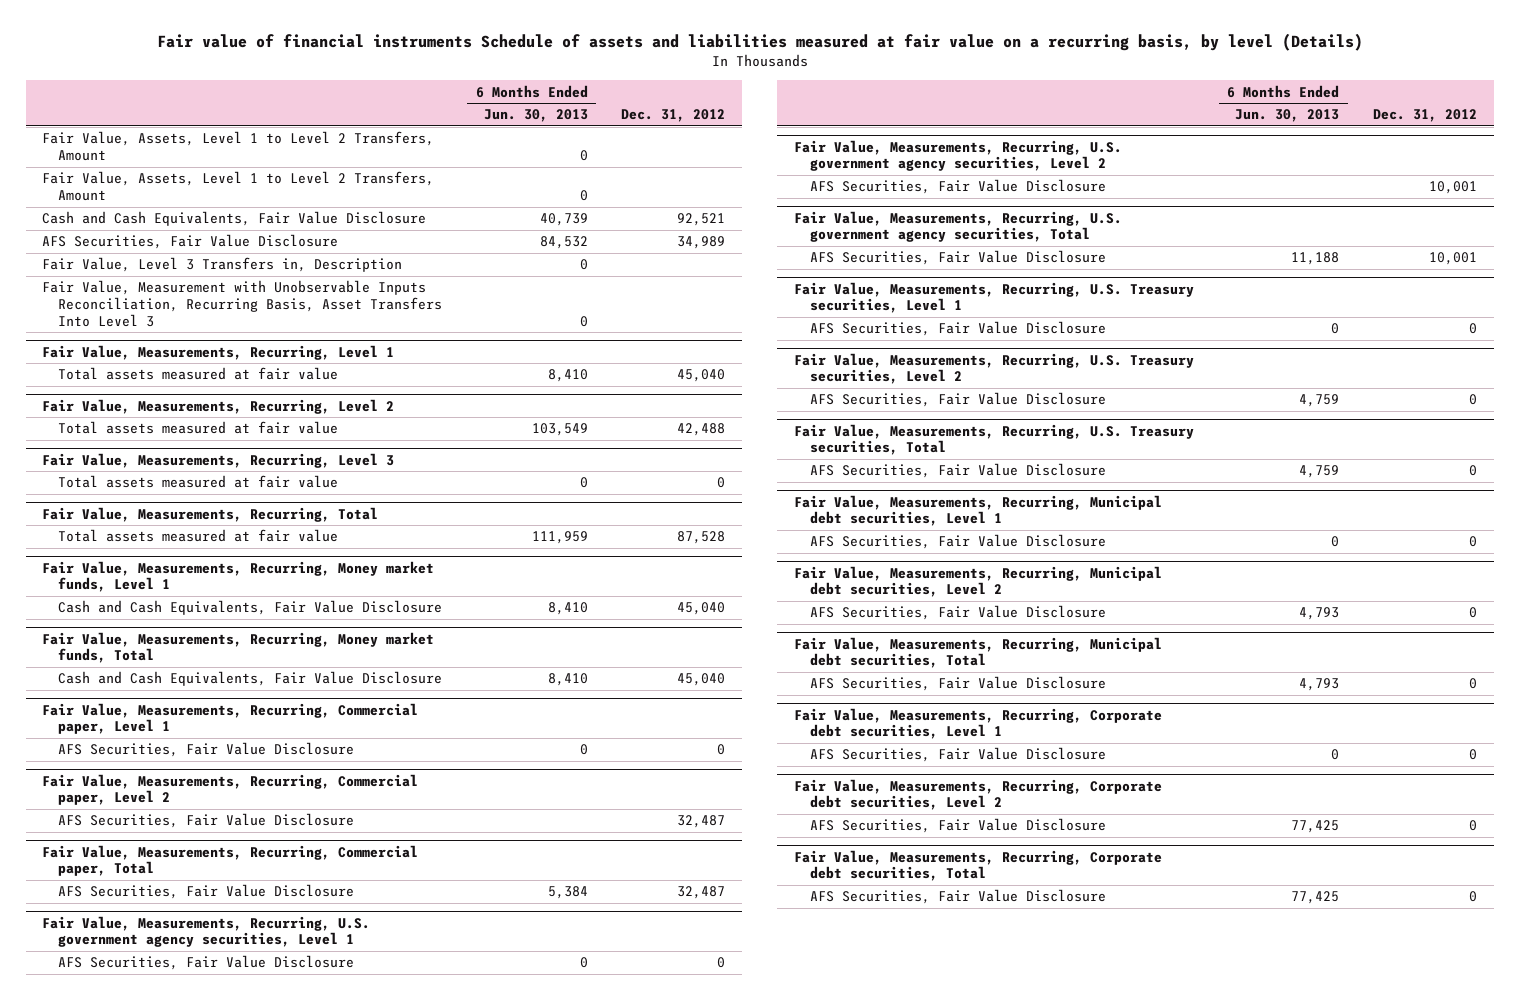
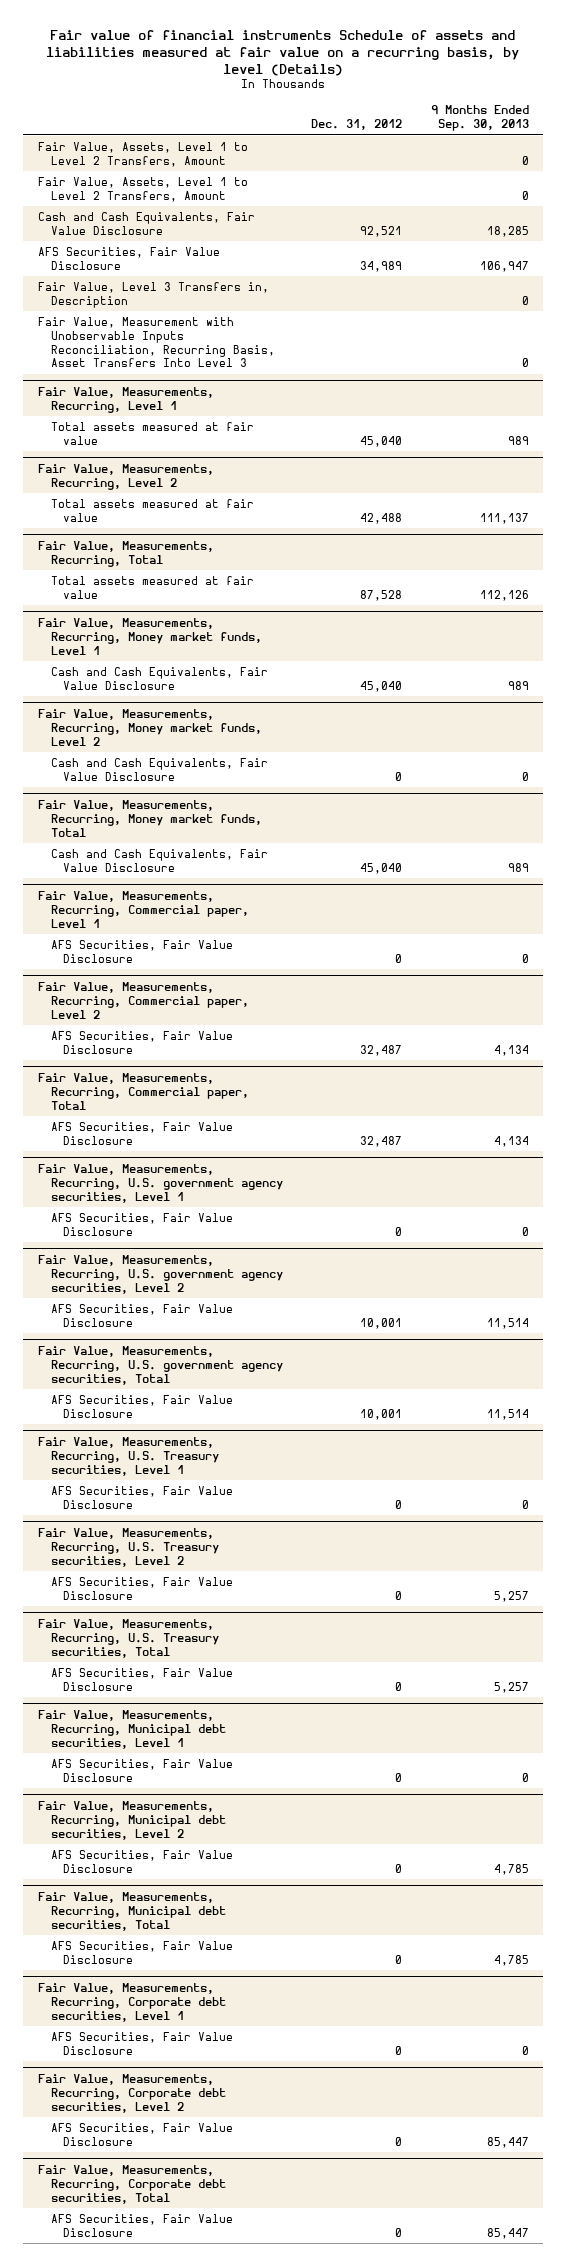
- | 6 Months Ended Jun. 30, 2013 | Dec. 31, 2012
+ | Dec. 31, 2012 | 9 Months Ended Sep. 30, 2013
- Fair Value, Measurements, Recurring, Level 3
- Total assets measured at fair value | 0 | 0
+ Fair Value, Measurements, Recurring, Money market funds, Level 2
+ Cash and Cash Equivalents, Fair Value Disclosure | 0 | 0

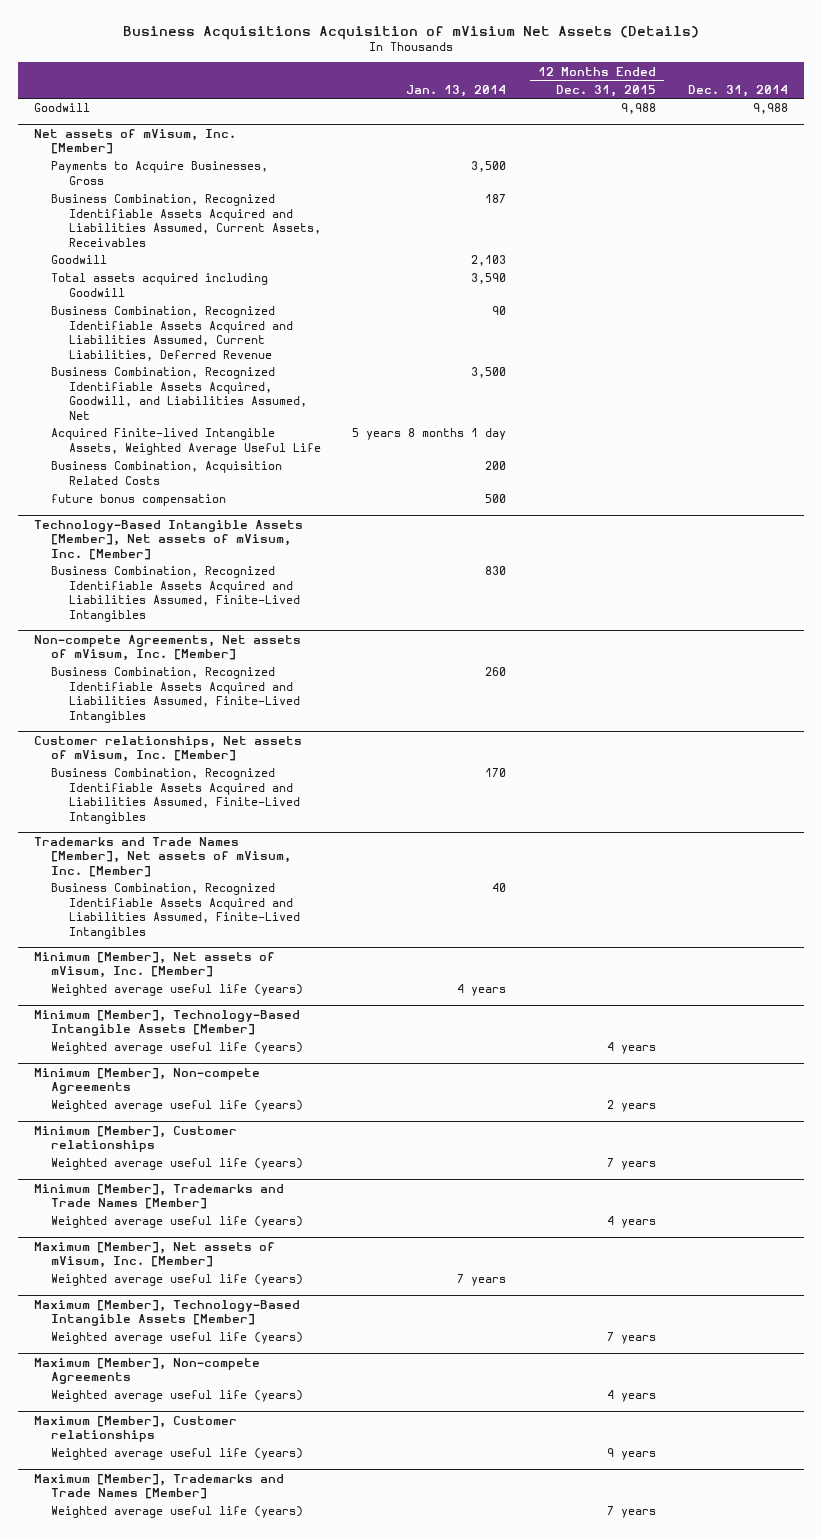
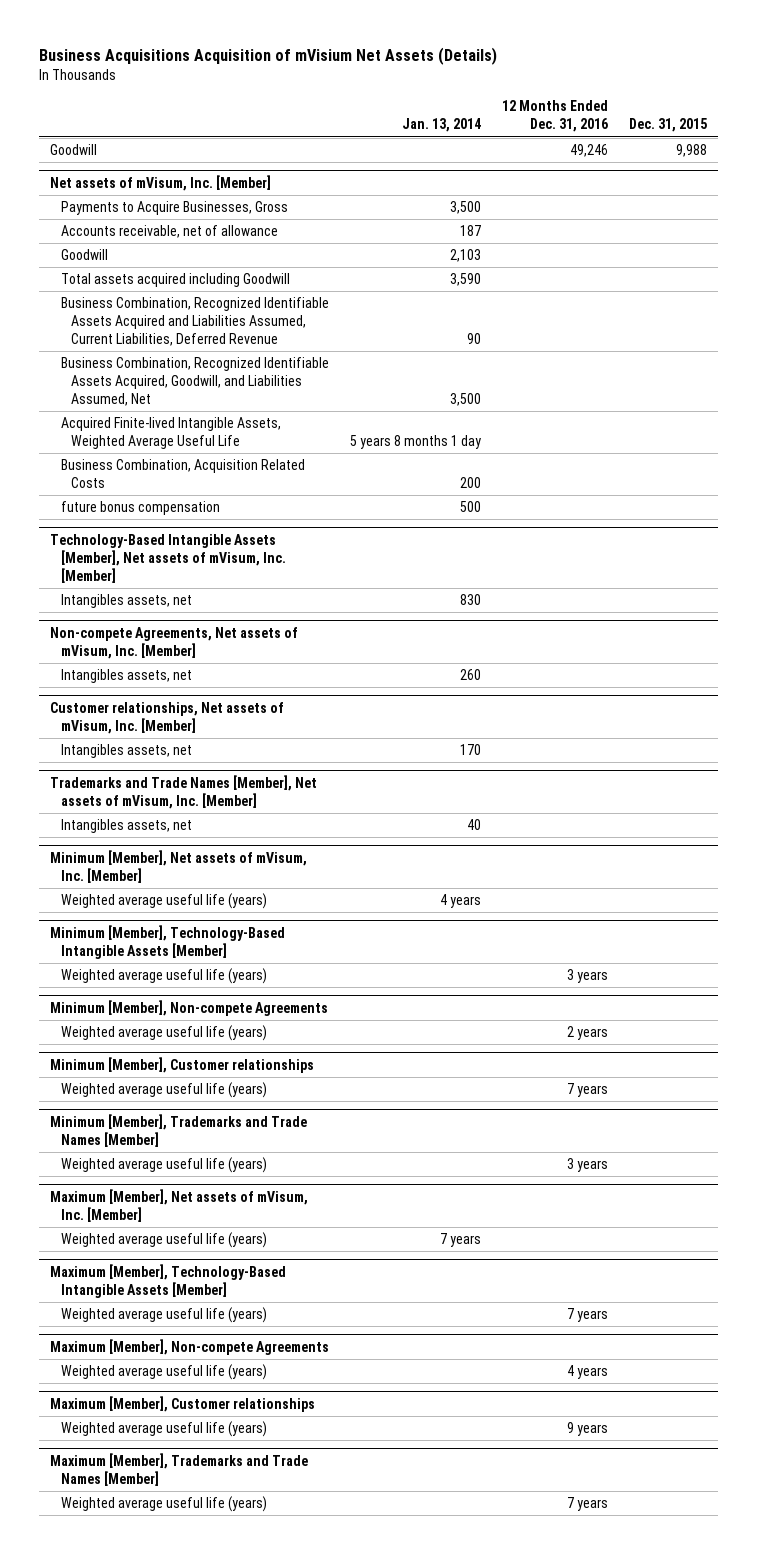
- | Jan. 13, 2014 | 12 Months Ended Dec. 31, 2015 | Dec. 31, 2014
+ | Jan. 13, 2014 | 12 Months Ended Dec. 31, 2016 | Dec. 31, 2015
@ Net assets of mVisum, Inc. [Member]
- Business Combination, Recognized Identifiable Assets Acquired and Liabilities Assumed, Current Assets, Receivables | 187 | |
+ Accounts receivable, net of allowance | 187 | |
@ Technology-Based Intangible Assets [Member], Net assets of mVisum, Inc. [Member]
- Business Combination, Recognized Identifiable Assets Acquired and Liabilities Assumed, Finite-Lived Intangibles | 830 | |
+ Intangibles assets, net | 830 | |
@ Non-compete Agreements, Net assets of mVisum, Inc. [Member]
- Business Combination, Recognized Identifiable Assets Acquired and Liabilities Assumed, Finite-Lived Intangibles | 260 | |
+ Intangibles assets, net | 260 | |
@ Customer relationships, Net assets of mVisum, Inc. [Member]
- Business Combination, Recognized Identifiable Assets Acquired and Liabilities Assumed, Finite-Lived Intangibles | 170 | |
+ Intangibles assets, net | 170 | |
@ Trademarks and Trade Names [Member], Net assets of mVisum, Inc. [Member]
- Business Combination, Recognized Identifiable Assets Acquired and Liabilities Assumed, Finite-Lived Intangibles | 40 | |
+ Intangibles assets, net | 40 | |

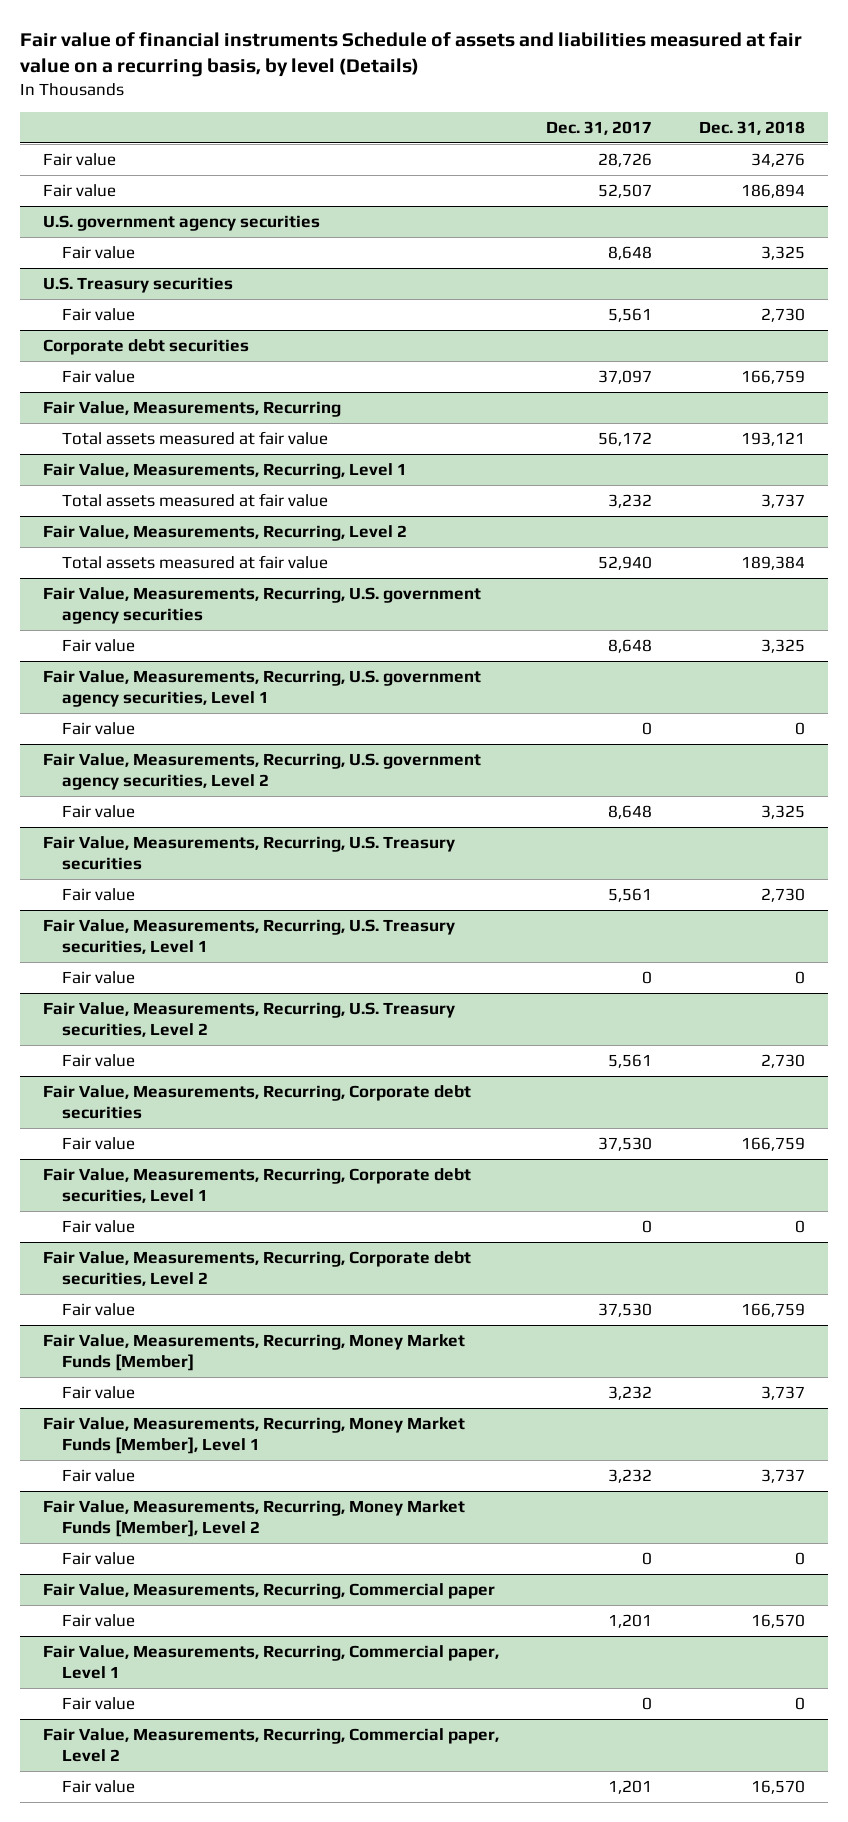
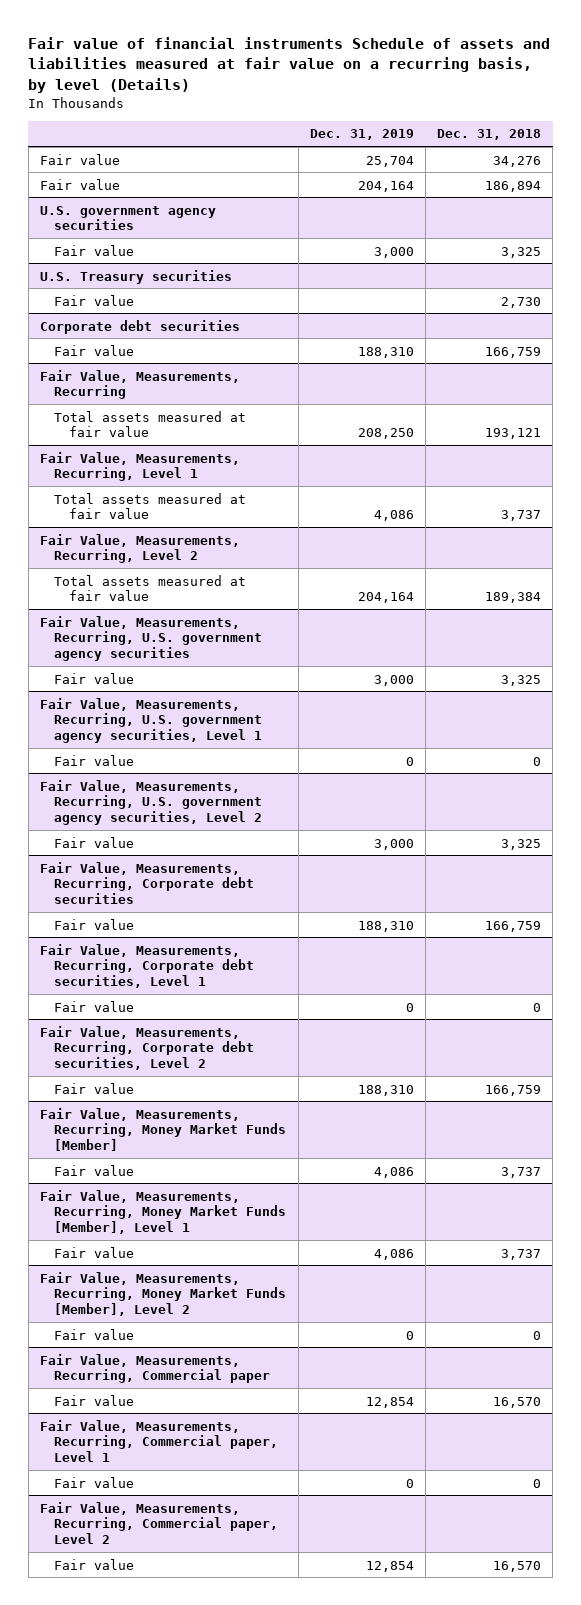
- | Dec. 31, 2017 | Dec. 31, 2018
+ | Dec. 31, 2019 | Dec. 31, 2018
- Fair Value, Measurements, Recurring, U.S. Treasury securities
- Fair value | 5,561 | 2,730
- Fair Value, Measurements, Recurring, U.S. Treasury securities, Level 1
- Fair value | 0 | 0
- Fair Value, Measurements, Recurring, U.S. Treasury securities, Level 2
- Fair value | 5,561 | 2,730

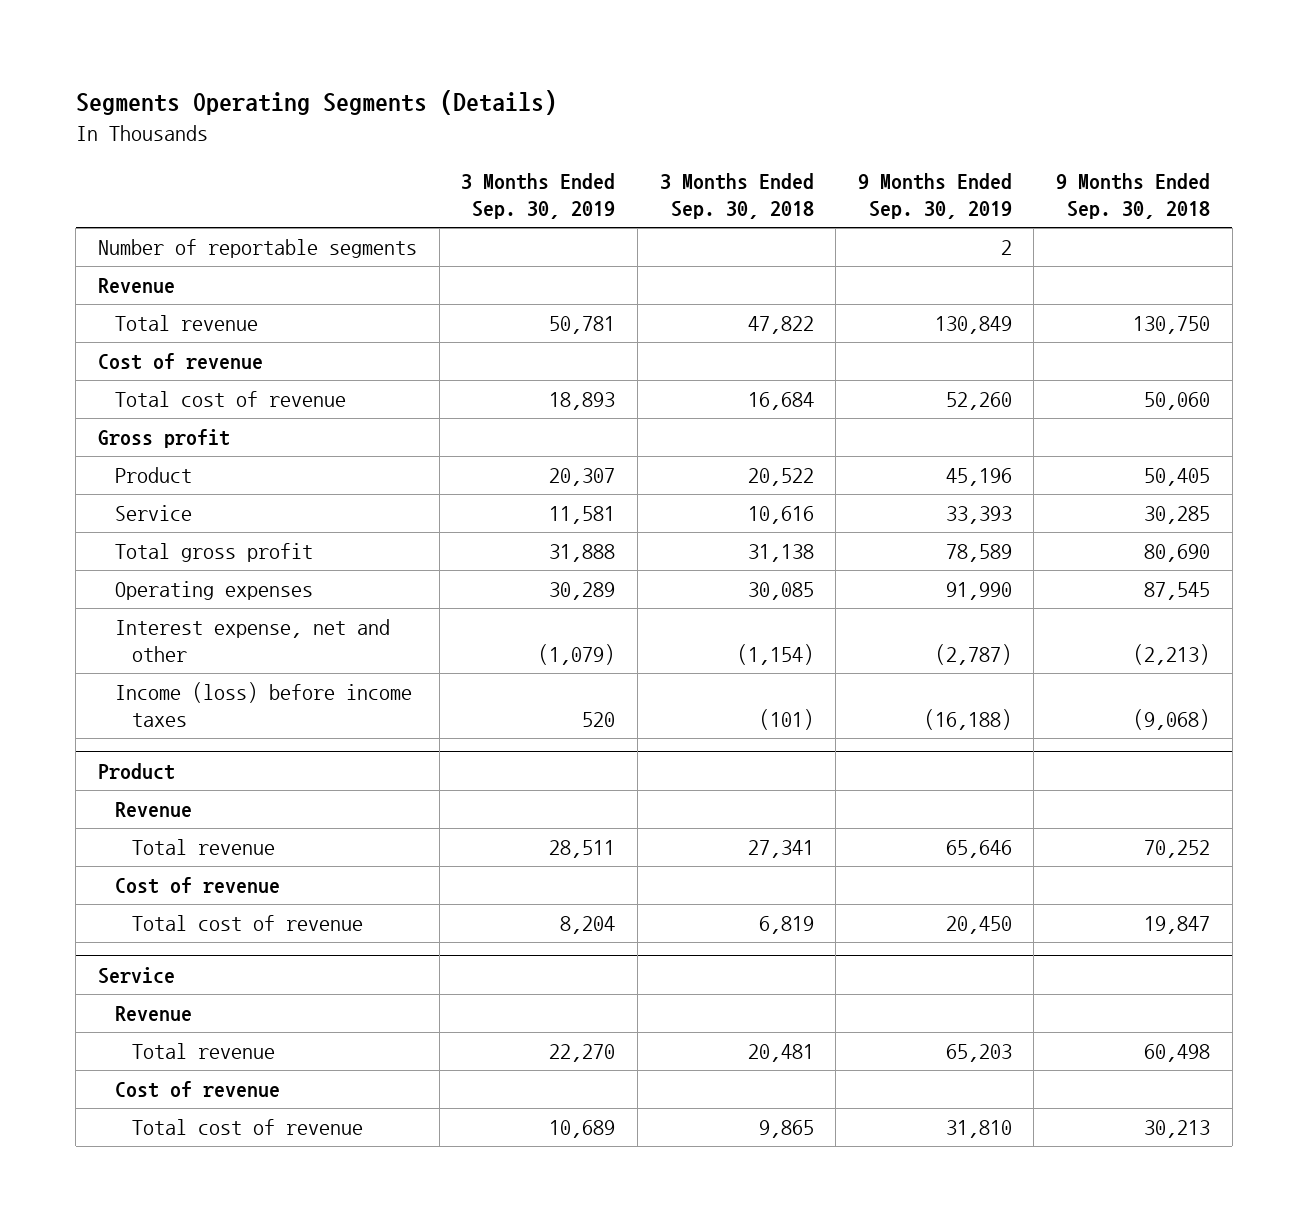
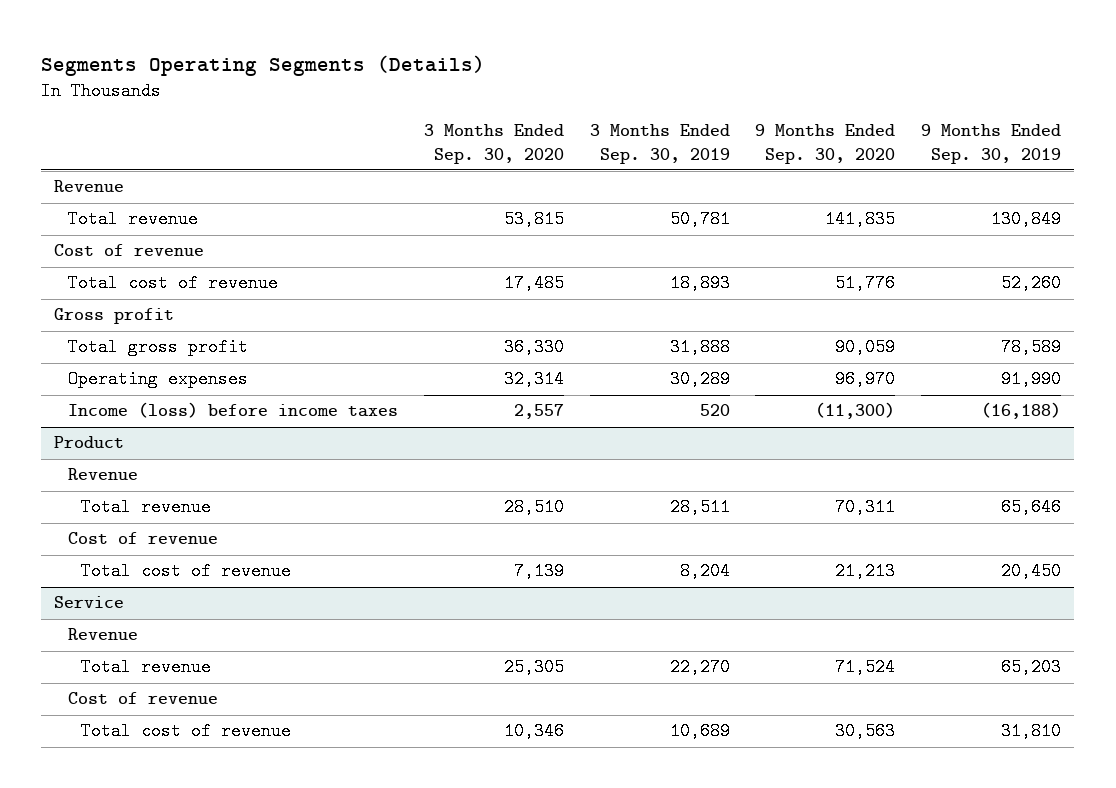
- | 3 Months Ended Sep. 30, 2019 | 3 Months Ended Sep. 30, 2018 | 9 Months Ended Sep. 30, 2019 | 9 Months Ended Sep. 30, 2018
+ | 3 Months Ended Sep. 30, 2020 | 3 Months Ended Sep. 30, 2019 | 9 Months Ended Sep. 30, 2020 | 9 Months Ended Sep. 30, 2019
- Number of reportable segments | | | 2 |
- Product | 20,307 | 20,522 | 45,196 | 50,405
- Service | 11,581 | 10,616 | 33,393 | 30,285
- Interest expense, net and other | (1,079) | (1,154) | (2,787) | (2,213)

